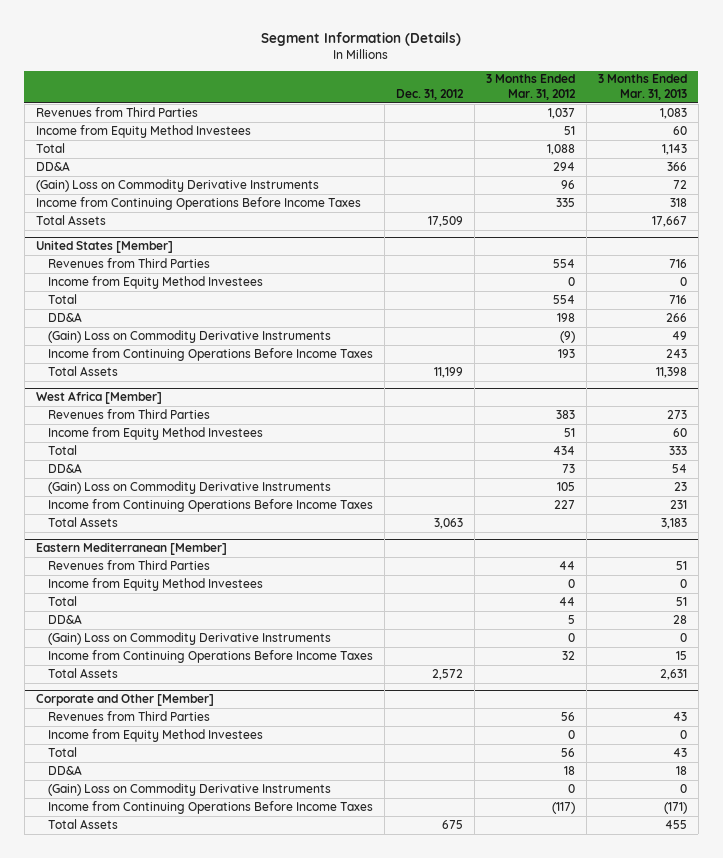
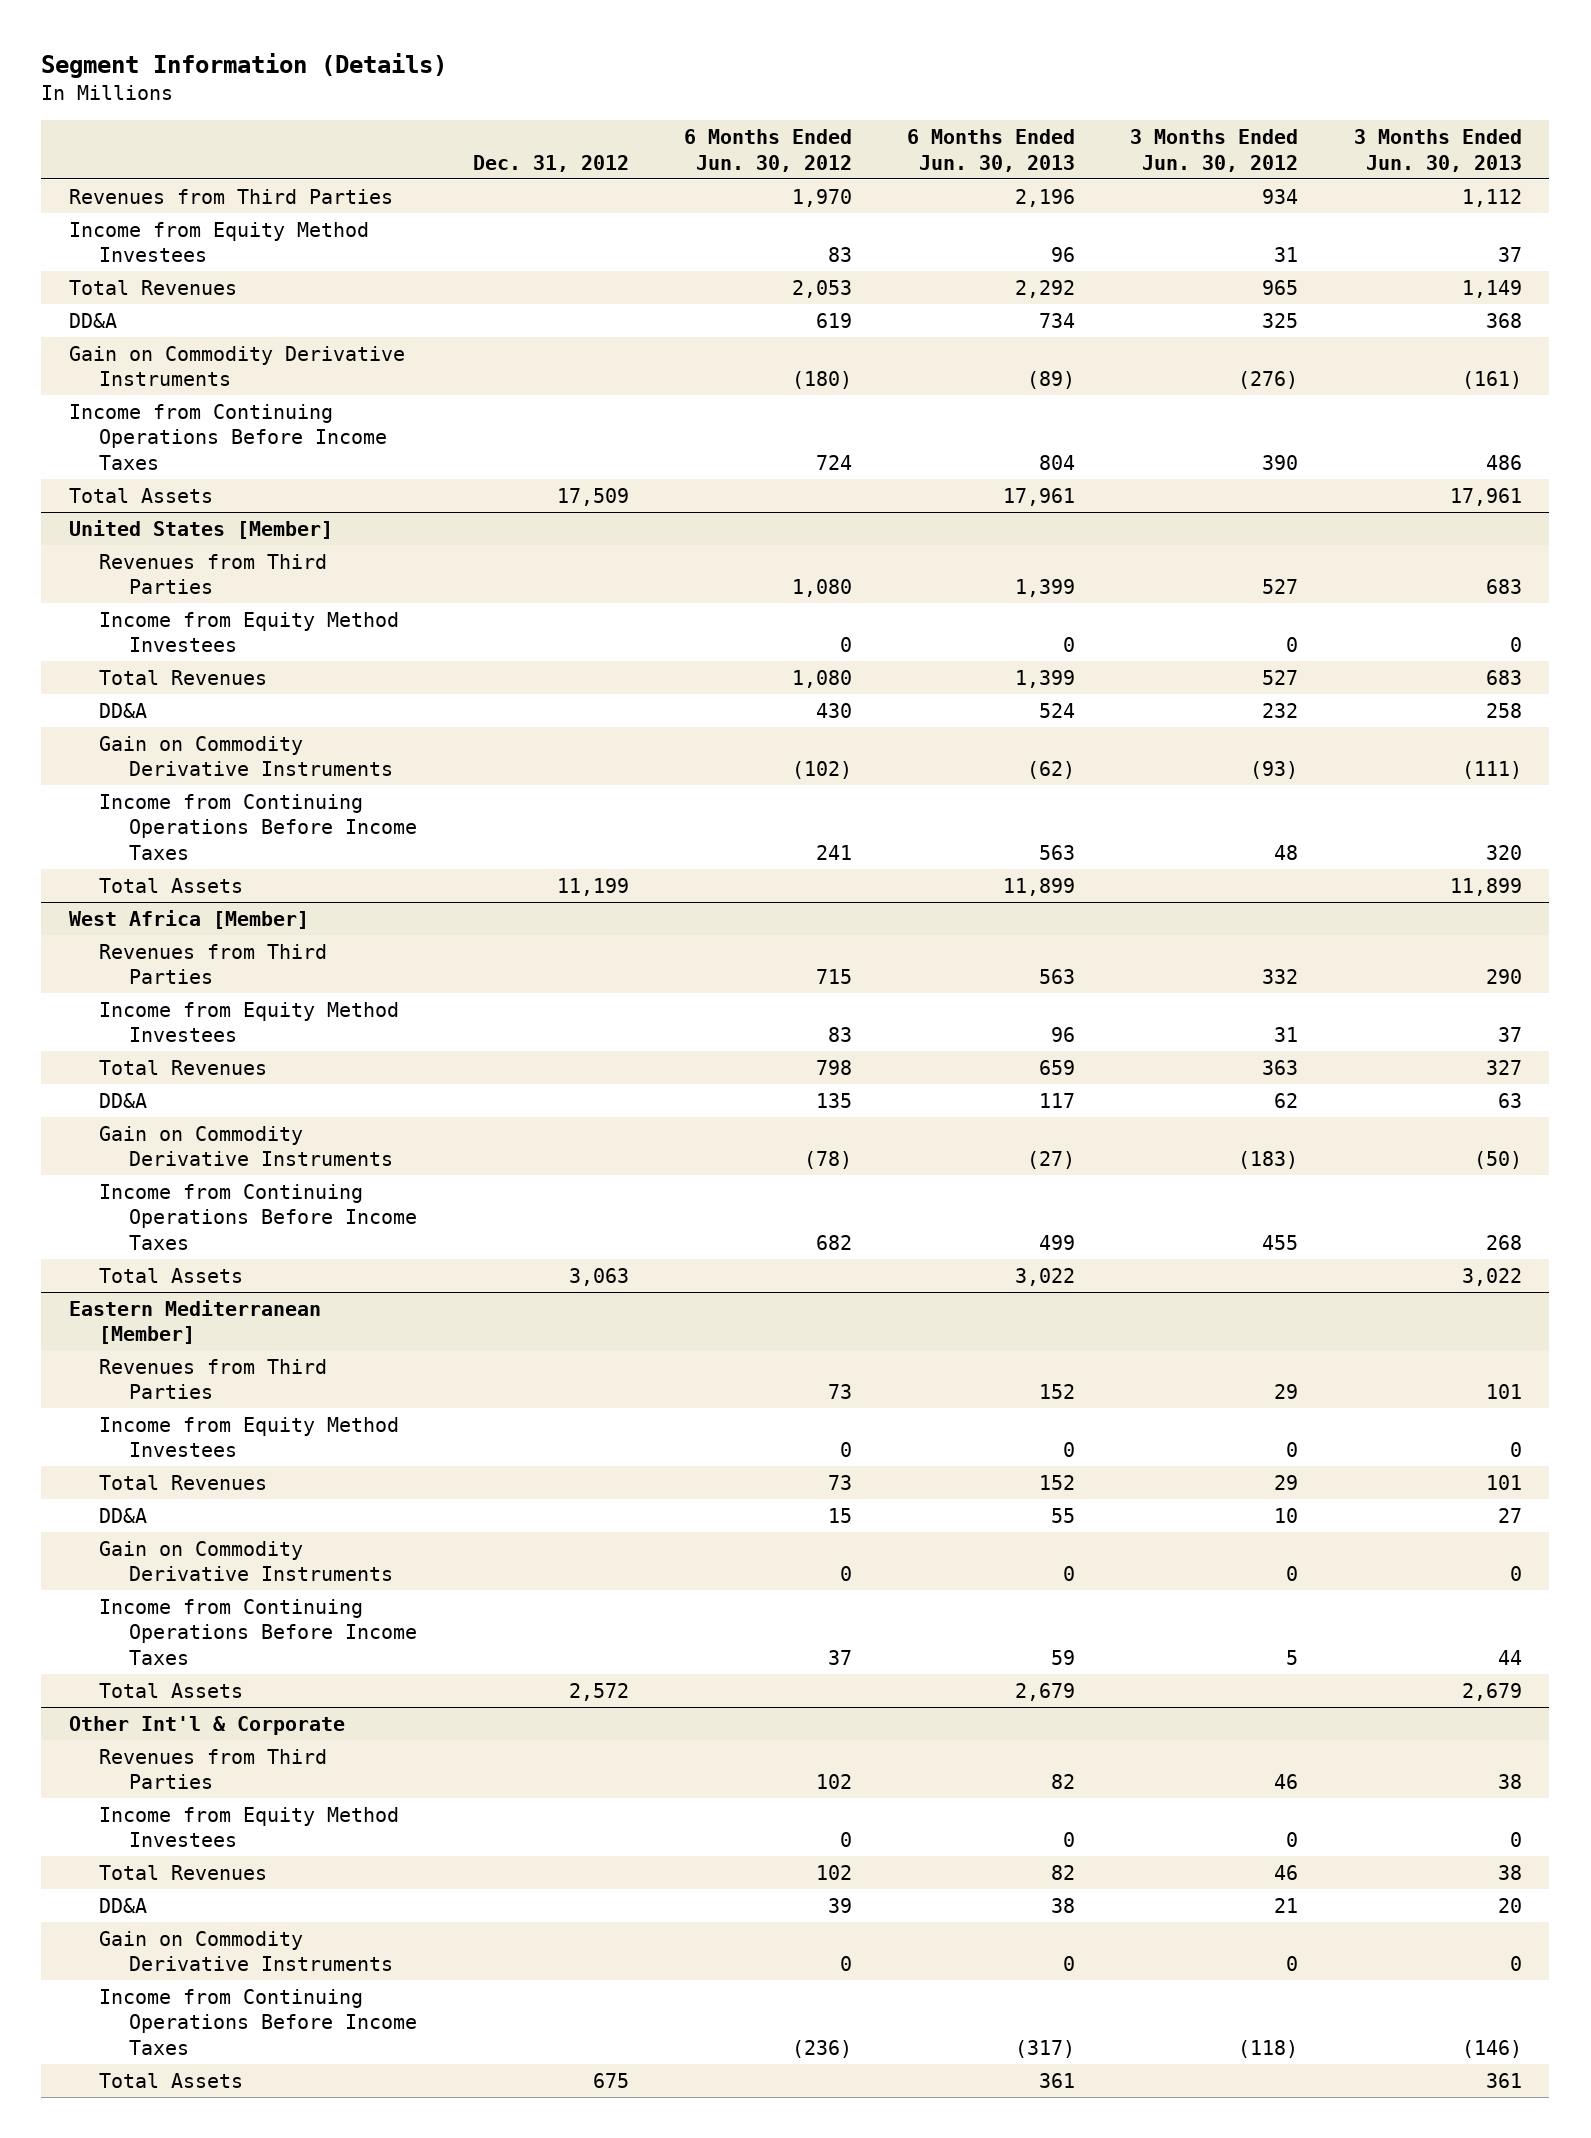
- | Dec. 31, 2012 | 3 Months Ended Mar. 31, 2012 | 3 Months Ended Mar. 31, 2013
+ | Dec. 31, 2012 | 6 Months Ended Jun. 30, 2012 | 6 Months Ended Jun. 30, 2013 | 3 Months Ended Jun. 30, 2012 | 3 Months Ended Jun. 30, 2013
- Total | | 1,088 | 1,143
+ Total Revenues | | 2,053 | 2,292 | 965 | 1,149
- (Gain) Loss on Commodity Derivative Instruments | | 96 | 72
+ Gain on Commodity Derivative Instruments | | (180) | (89) | (276) | (161)
@ United States [Member]
- Total | | 554 | 716
+ Total Revenues | | 1,080 | 1,399 | 527 | 683
- (Gain) Loss on Commodity Derivative Instruments | | (9) | 49
+ Gain on Commodity Derivative Instruments | | (102) | (62) | (93) | (111)
@ West Africa [Member]
- Total | | 434 | 333
+ Total Revenues | | 798 | 659 | 363 | 327
- (Gain) Loss on Commodity Derivative Instruments | | 105 | 23
+ Gain on Commodity Derivative Instruments | | (78) | (27) | (183) | (50)
@ Eastern Mediterranean [Member]
- Total | | 44 | 51
+ Total Revenues | | 73 | 152 | 29 | 101
- (Gain) Loss on Commodity Derivative Instruments | | 0 | 0
+ Gain on Commodity Derivative Instruments | | 0 | 0 | 0 | 0
- Corporate and Other [Member]
+ Other Int'l & Corporate
- Total | | 56 | 43
+ Total Revenues | | 102 | 82 | 46 | 38
- (Gain) Loss on Commodity Derivative Instruments | | 0 | 0
+ Gain on Commodity Derivative Instruments | | 0 | 0 | 0 | 0

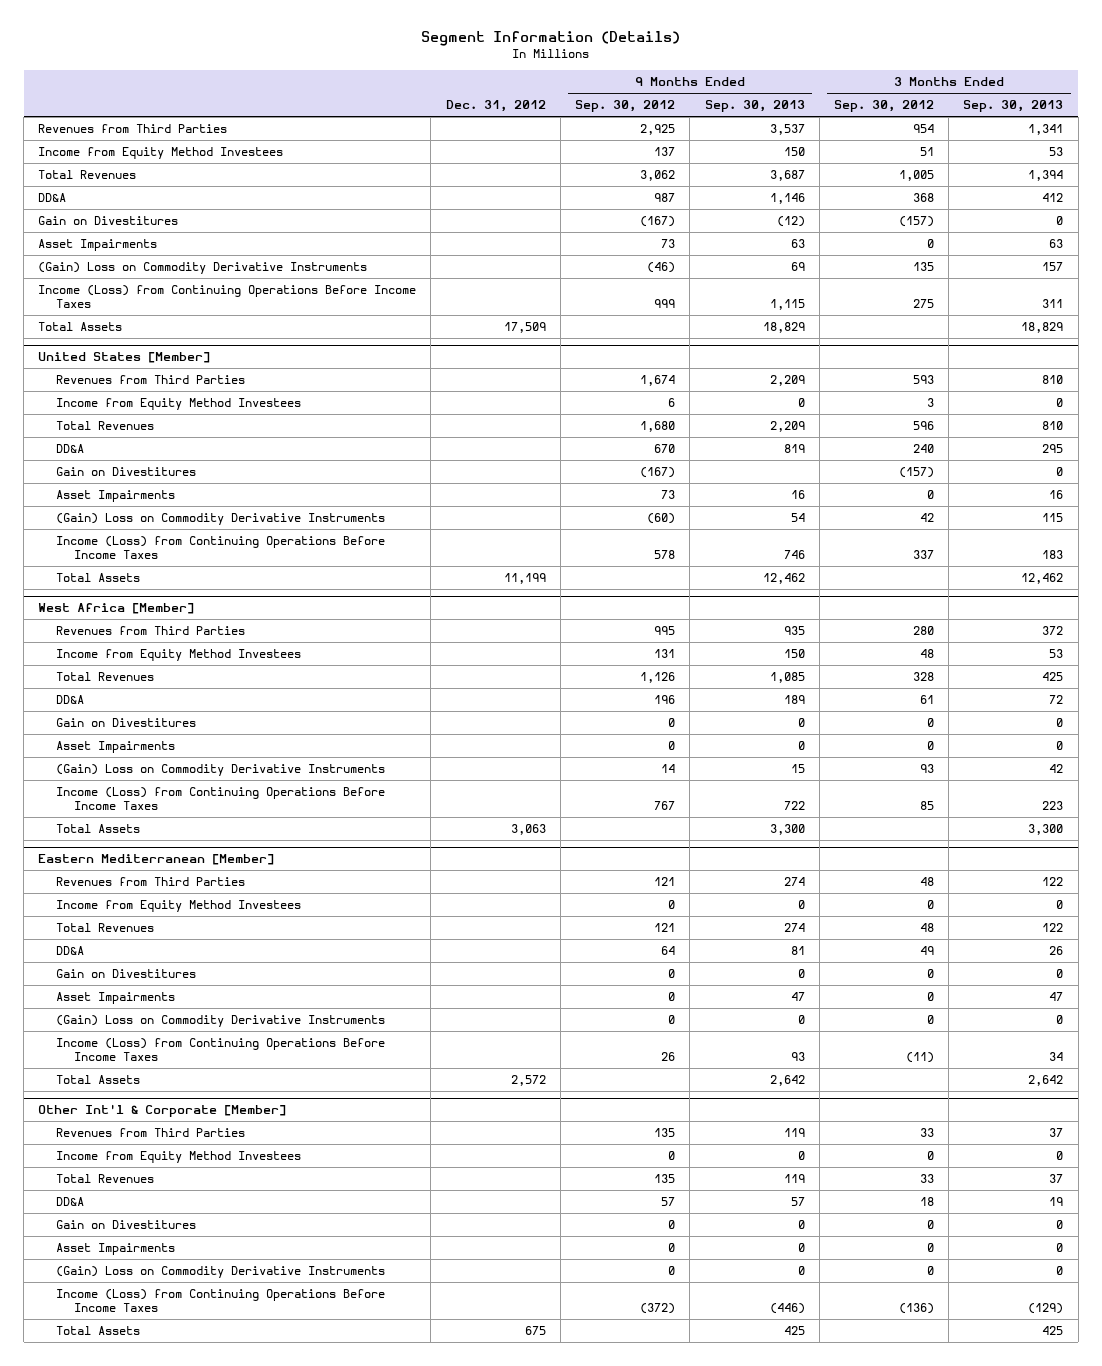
- | Dec. 31, 2012 | 6 Months Ended Jun. 30, 2012 | 6 Months Ended Jun. 30, 2013 | 3 Months Ended Jun. 30, 2012 | 3 Months Ended Jun. 30, 2013
+ | Dec. 31, 2012 | 9 Months Ended Sep. 30, 2012 | 9 Months Ended Sep. 30, 2013 | 3 Months Ended Sep. 30, 2012 | 3 Months Ended Sep. 30, 2013
- Gain on Commodity Derivative Instruments | | (180) | (89) | (276) | (161)
- Income from Continuing Operations Before Income Taxes | | 724 | 804 | 390 | 486
+ Gain on Divestitures | | (167) | (12) | (157) | 0
+ Asset Impairments | | 73 | 63 | 0 | 63
+ (Gain) Loss on Commodity Derivative Instruments | | (46) | 69 | 135 | 157
+ Income (Loss) from Continuing Operations Before Income Taxes | | 999 | 1,115 | 275 | 311
@ United States [Member]
- Gain on Commodity Derivative Instruments | | (102) | (62) | (93) | (111)
- Income from Continuing Operations Before Income Taxes | | 241 | 563 | 48 | 320
+ Gain on Divestitures | | (167) | | (157) | 0
+ Asset Impairments | | 73 | 16 | 0 | 16
+ (Gain) Loss on Commodity Derivative Instruments | | (60) | 54 | 42 | 115
+ Income (Loss) from Continuing Operations Before Income Taxes | | 578 | 746 | 337 | 183
@ West Africa [Member]
- Gain on Commodity Derivative Instruments | | (78) | (27) | (183) | (50)
- Income from Continuing Operations Before Income Taxes | | 682 | 499 | 455 | 268
+ Gain on Divestitures | | 0 | 0 | 0 | 0
+ Asset Impairments | | 0 | 0 | 0 | 0
+ (Gain) Loss on Commodity Derivative Instruments | | 14 | 15 | 93 | 42
+ Income (Loss) from Continuing Operations Before Income Taxes | | 767 | 722 | 85 | 223
@ Eastern Mediterranean [Member]
- Gain on Commodity Derivative Instruments | | 0 | 0 | 0 | 0
- Income from Continuing Operations Before Income Taxes | | 37 | 59 | 5 | 44
+ Gain on Divestitures | | 0 | 0 | 0 | 0
+ Asset Impairments | | 0 | 47 | 0 | 47
+ (Gain) Loss on Commodity Derivative Instruments | | 0 | 0 | 0 | 0
+ Income (Loss) from Continuing Operations Before Income Taxes | | 26 | 93 | (11) | 34
- Other Int'l & Corporate
+ Other Int'l & Corporate [Member]
- Gain on Commodity Derivative Instruments | | 0 | 0 | 0 | 0
- Income from Continuing Operations Before Income Taxes | | (236) | (317) | (118) | (146)
+ Gain on Divestitures | | 0 | 0 | 0 | 0
+ Asset Impairments | | 0 | 0 | 0 | 0
+ (Gain) Loss on Commodity Derivative Instruments | | 0 | 0 | 0 | 0
+ Income (Loss) from Continuing Operations Before Income Taxes | | (372) | (446) | (136) | (129)

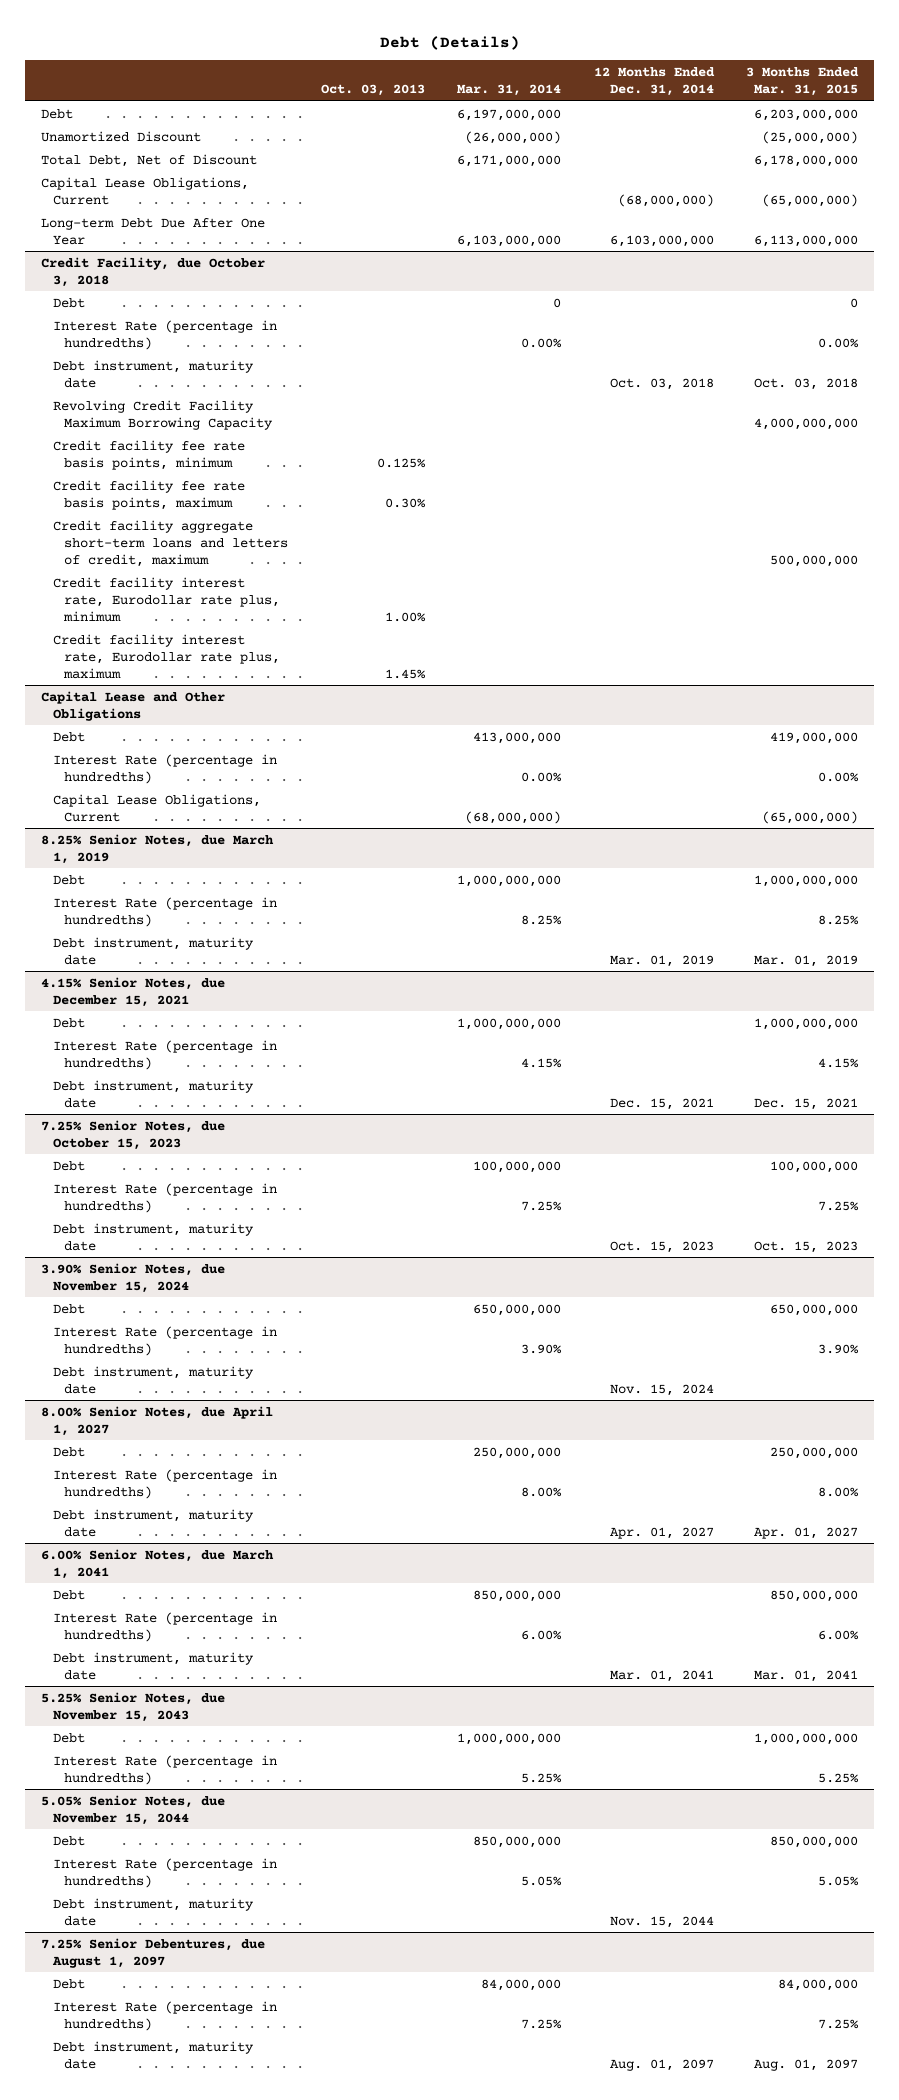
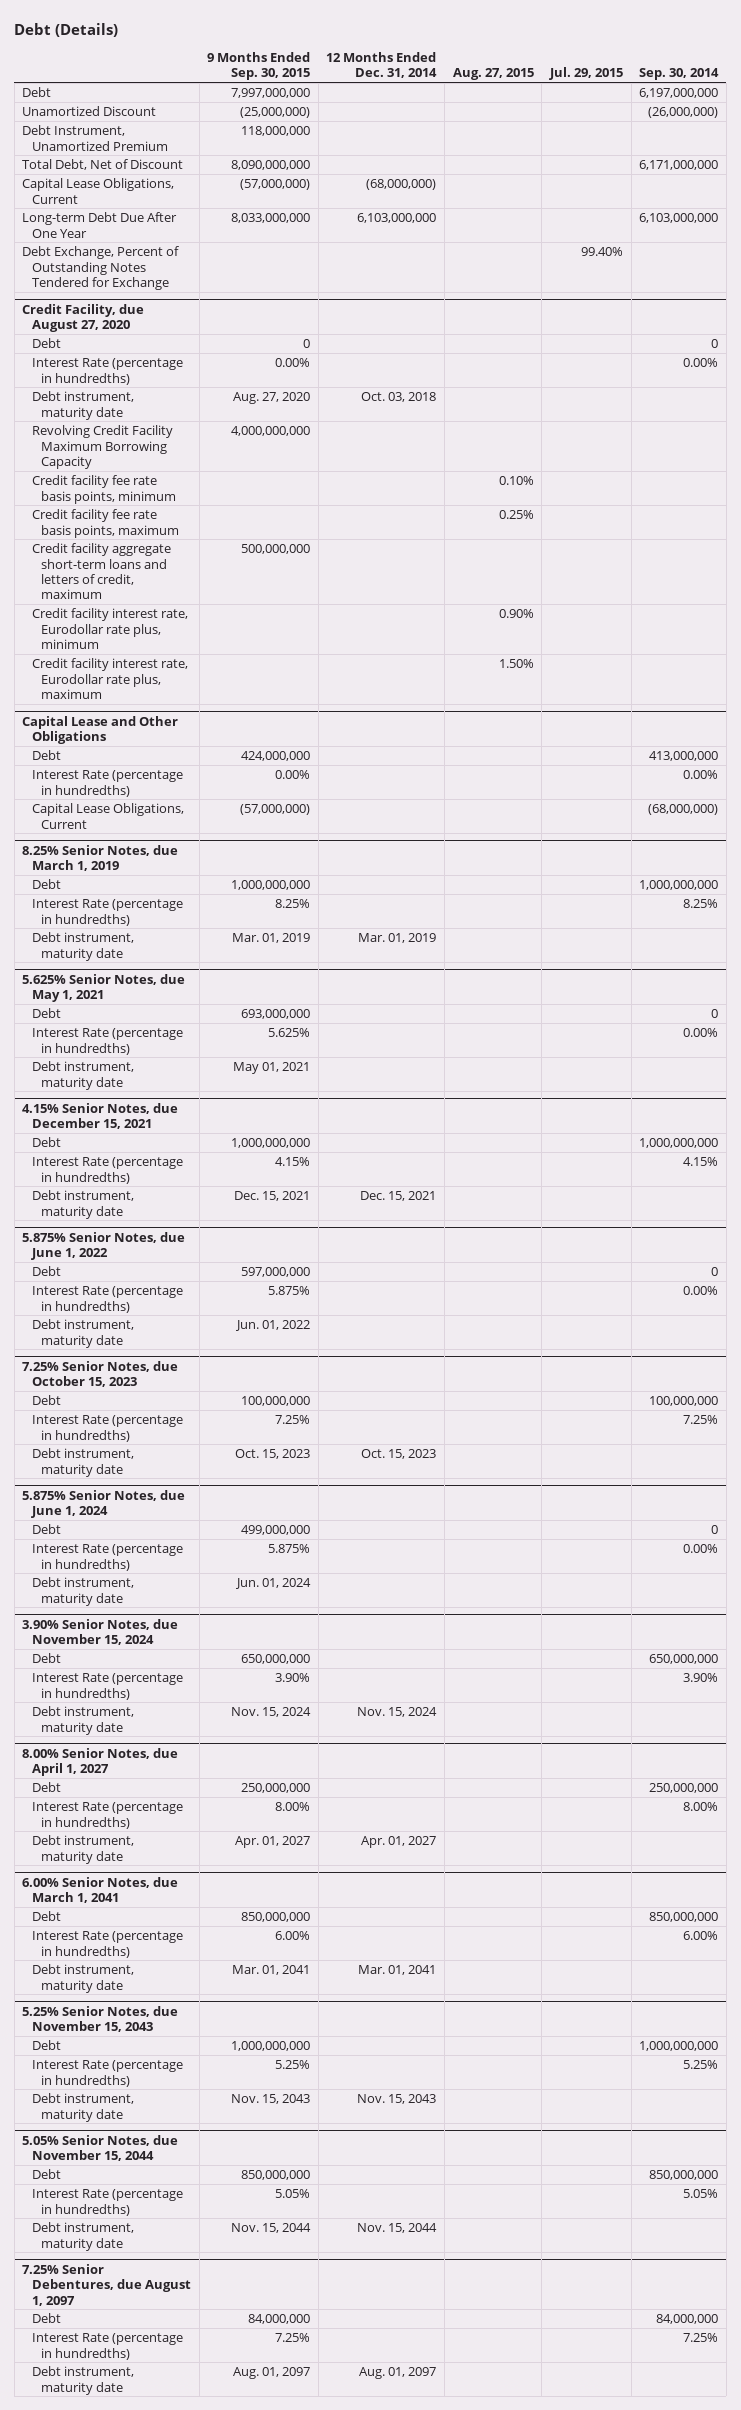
- | Oct. 03, 2013 | Mar. 31, 2014 | 12 Months Ended Dec. 31, 2014 | 3 Months Ended Mar. 31, 2015
+ | 9 Months Ended Sep. 30, 2015 | 12 Months Ended Dec. 31, 2014 | Aug. 27, 2015 | Jul. 29, 2015 | Sep. 30, 2014
+ Debt Instrument, Unamortized Premium | 118,000,000 | | | |
- Credit Facility, due October 3, 2018
+ Debt Exchange, Percent of Outstanding Notes Tendered for Exchange | | | | 99.40% |
+ Credit Facility, due August 27, 2020
+ 5.625% Senior Notes, due May 1, 2021
+ Debt | 693,000,000 | | | | 0
+ Interest Rate (percentage in hundredths) | 5.625% | | | | 0.00%
+ Debt instrument, maturity date | May 01, 2021 | | | |
+ 5.875% Senior Notes, due June 1, 2022
+ Debt | 597,000,000 | | | | 0
+ Interest Rate (percentage in hundredths) | 5.875% | | | | 0.00%
+ Debt instrument, maturity date | Jun. 01, 2022 | | | |
+ 5.875% Senior Notes, due June 1, 2024
+ Debt | 499,000,000 | | | | 0
+ Interest Rate (percentage in hundredths) | 5.875% | | | | 0.00%
+ Debt instrument, maturity date | Jun. 01, 2024 | | | |
@ 5.25% Senior Notes, due November 15, 2043
+ Debt instrument, maturity date | Nov. 15, 2043 | Nov. 15, 2043 | | |

